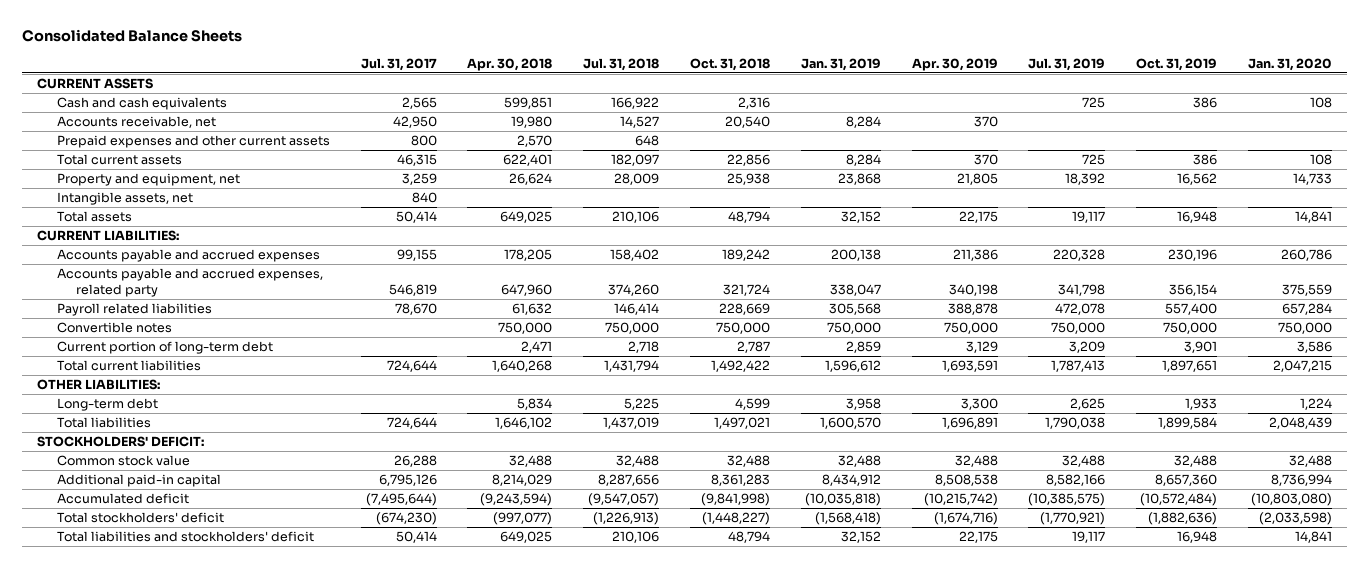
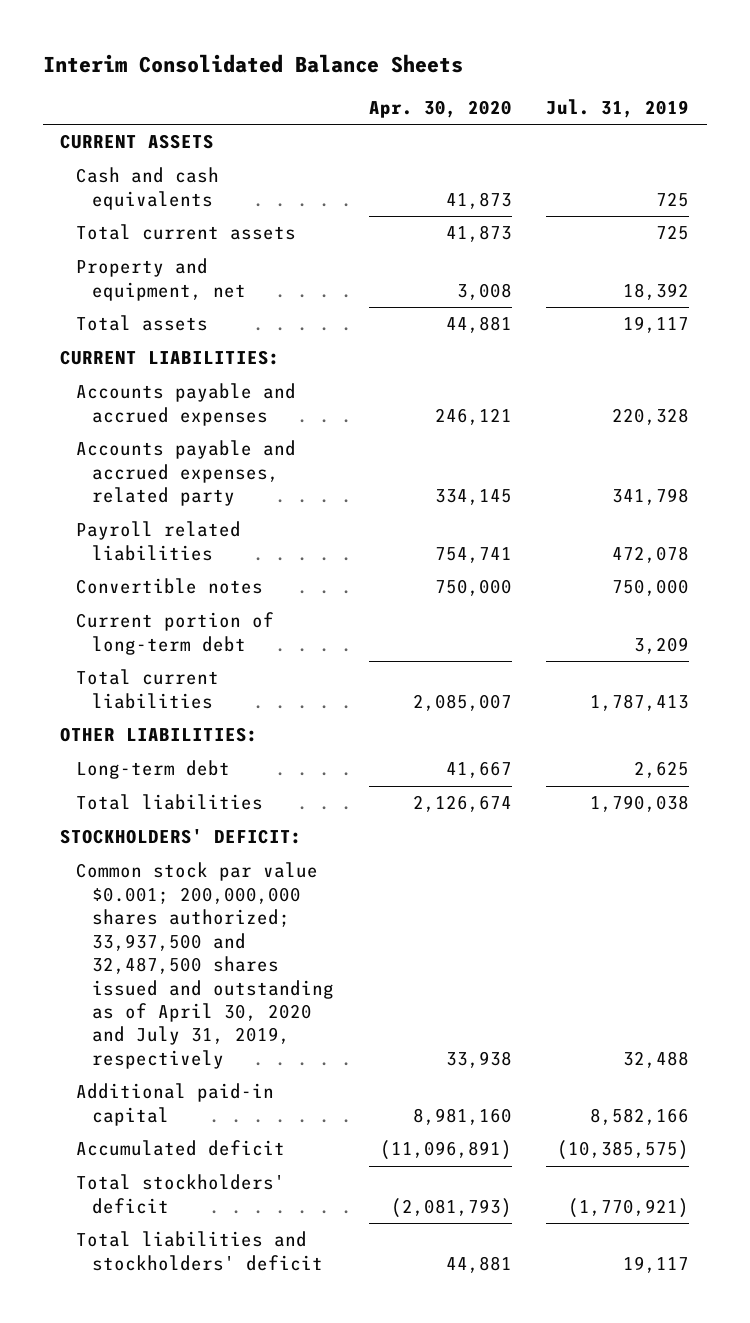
- Consolidated Balance Sheets
+ Interim Consolidated Balance Sheets
- | Jul. 31, 2017 | Apr. 30, 2018 | Jul. 31, 2018 | Oct. 31, 2018 | Jan. 31, 2019 | Apr. 30, 2019 | Jul. 31, 2019 | Oct. 31, 2019 | Jan. 31, 2020
+ | Apr. 30, 2020 | Jul. 31, 2019
- Accounts receivable, net | 42,950 | 19,980 | 14,527 | 20,540 | 8,284 | 370 | | |
- Prepaid expenses and other current assets | 800 | 2,570 | 648 | | | | | |
- Intangible assets, net | 840 | | | | | | | |
- Common stock value | 26,288 | 32,488 | 32,488 | 32,488 | 32,488 | 32,488 | 32,488 | 32,488 | 32,488
+ Common stock par value $0.001; 200,000,000 shares authorized; 33,937,500 and 32,487,500 shares issued and outstanding as of April 30, 2020 and July 31, 2019, respectively | 33,938 | 32,488

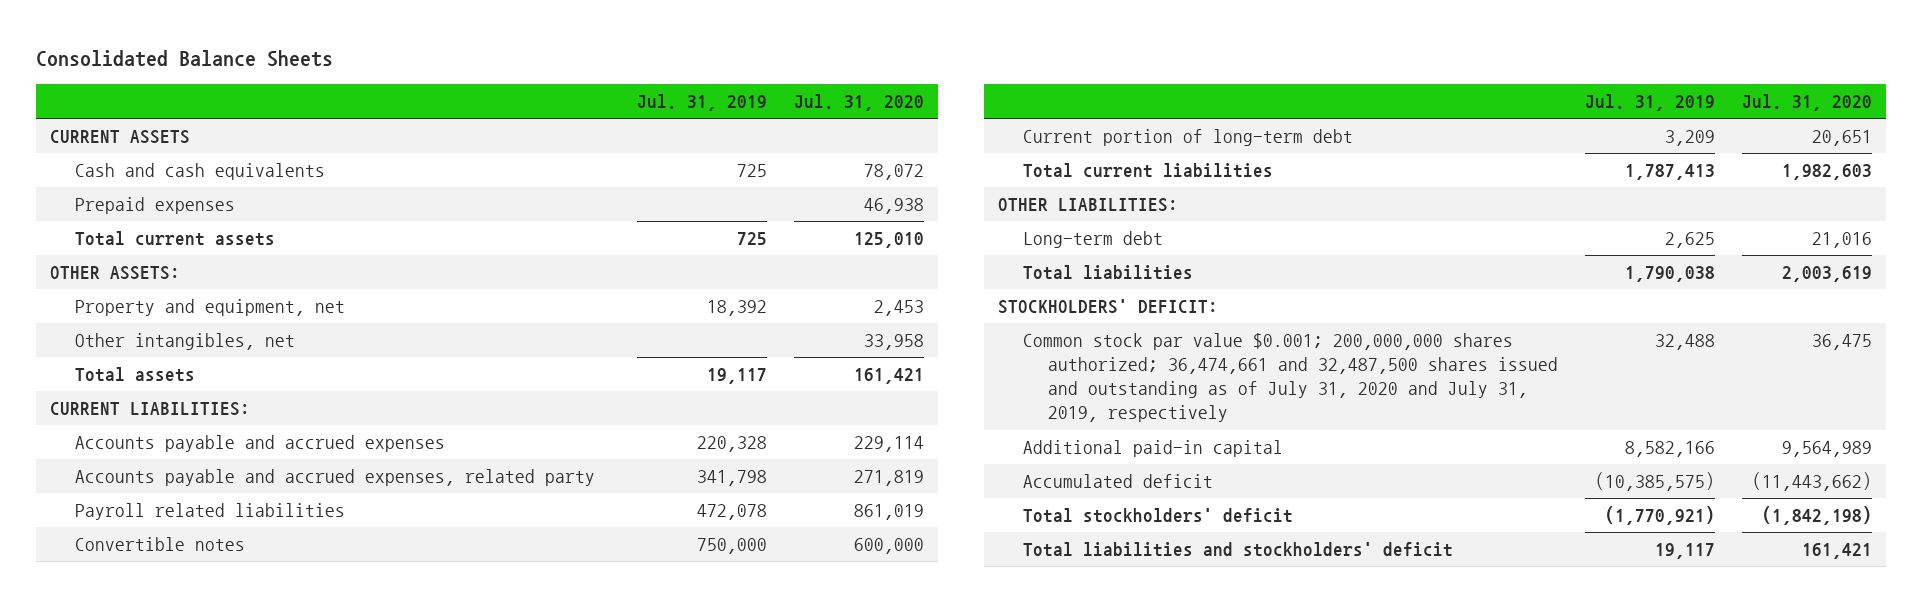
- Interim Consolidated Balance Sheets
+ Consolidated Balance Sheets
- | Apr. 30, 2020 | Jul. 31, 2019
+ | Jul. 31, 2019 | Jul. 31, 2020
+ Prepaid expenses | | 46,938
+ OTHER ASSETS:
+ Other intangibles, net | | 33,958
- Common stock par value $0.001; 200,000,000 shares authorized; 33,937,500 and 32,487,500 shares issued and outstanding as of April 30, 2020 and July 31, 2019, respectively | 33,938 | 32,488
+ Common stock par value $0.001; 200,000,000 shares authorized; 36,474,661 and 32,487,500 shares issued and outstanding as of July 31, 2020 and July 31, 2019, respectively | 32,488 | 36,475

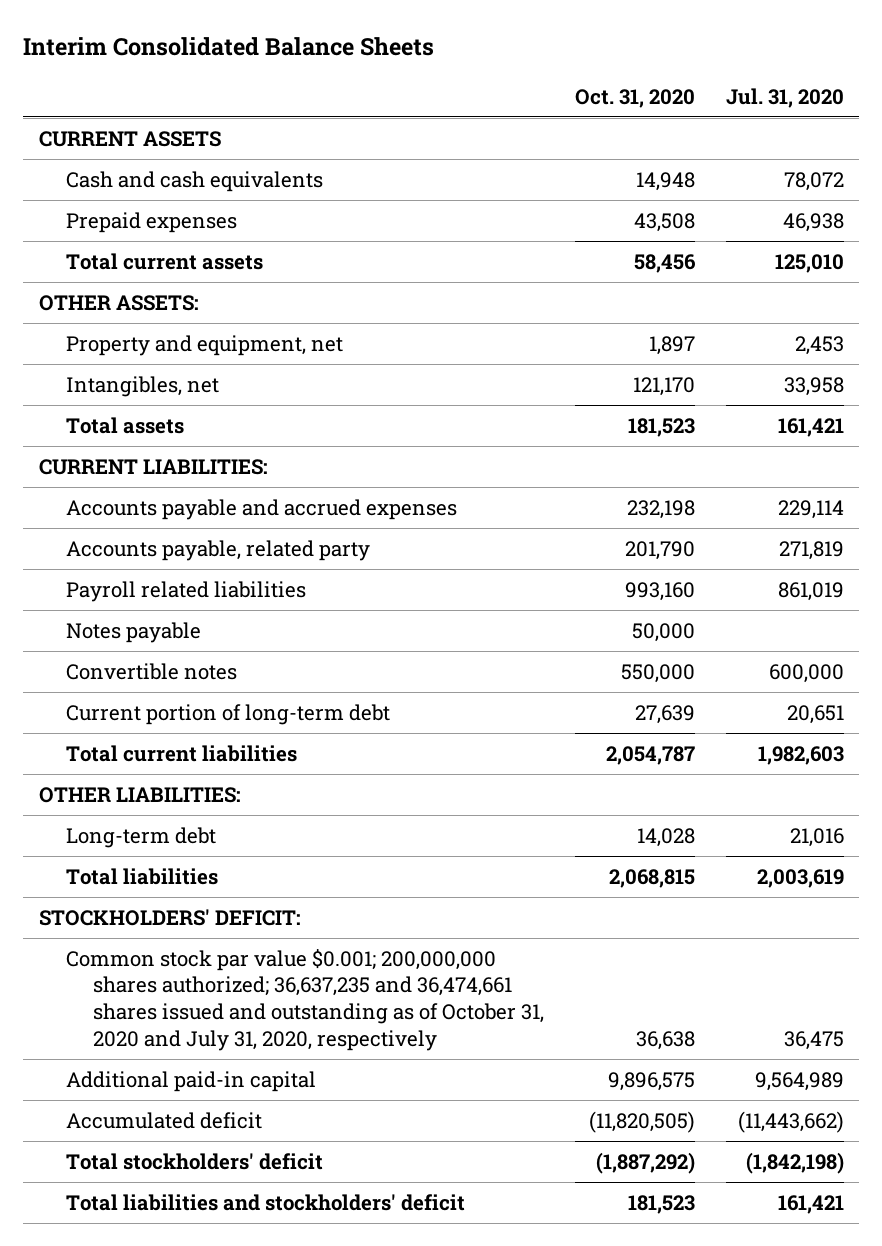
- Consolidated Balance Sheets
+ Interim Consolidated Balance Sheets
- | Jul. 31, 2019 | Jul. 31, 2020
+ | Oct. 31, 2020 | Jul. 31, 2020
- Other intangibles, net | | 33,958
+ Intangibles, net | 121,170 | 33,958
- Accounts payable and accrued expenses, related party | 341,798 | 271,819
+ Accounts payable, related party | 201,790 | 271,819
+ Notes payable | 50,000 |
- Common stock par value $0.001; 200,000,000 shares authorized; 36,474,661 and 32,487,500 shares issued and outstanding as of July 31, 2020 and July 31, 2019, respectively | 32,488 | 36,475
+ Common stock par value $0.001; 200,000,000 shares authorized; 36,637,235 and 36,474,661 shares issued and outstanding as of October 31, 2020 and July 31, 2020, respectively | 36,638 | 36,475

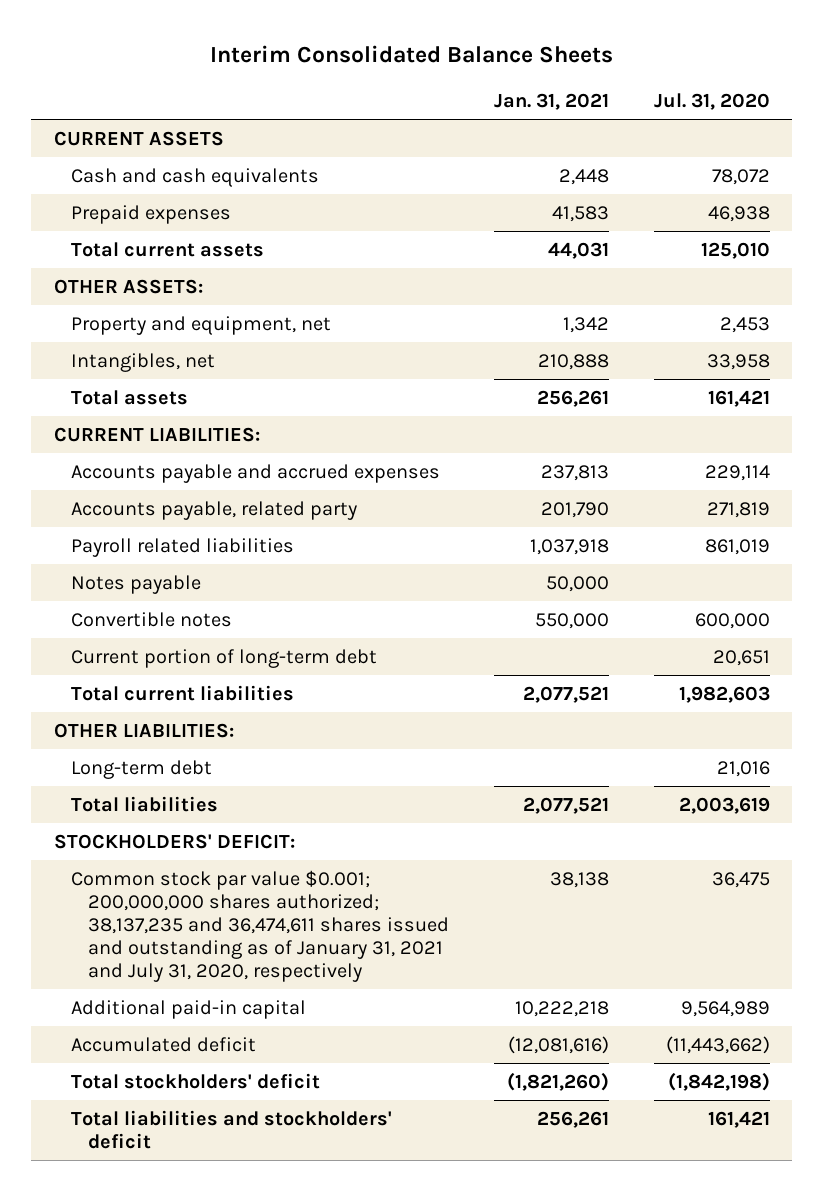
- | Oct. 31, 2020 | Jul. 31, 2020
+ | Jan. 31, 2021 | Jul. 31, 2020
- Common stock par value $0.001; 200,000,000 shares authorized; 36,637,235 and 36,474,661 shares issued and outstanding as of October 31, 2020 and July 31, 2020, respectively | 36,638 | 36,475
+ Common stock par value $0.001; 200,000,000 shares authorized; 38,137,235 and 36,474,611 shares issued and outstanding as of January 31, 2021 and July 31, 2020, respectively | 38,138 | 36,475

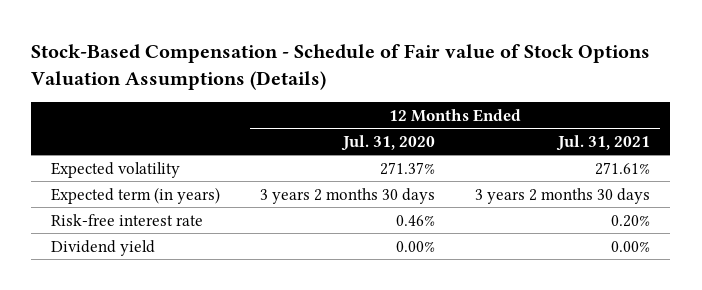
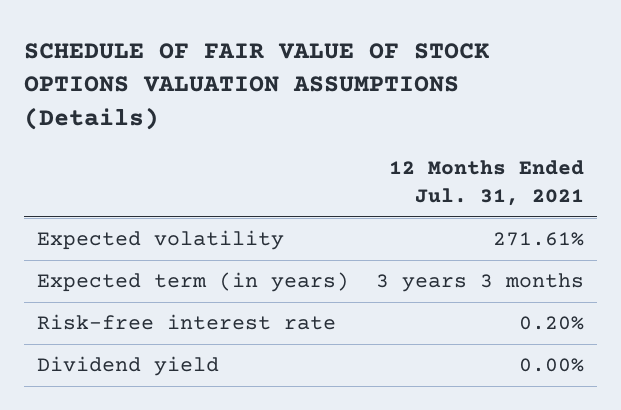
- Stock-Based Compensation - Schedule of Fair value of Stock Options Valuation Assumptions (Details)
+ SCHEDULE OF FAIR VALUE OF STOCK OPTIONS VALUATION ASSUMPTIONS (Details)
- | 12 Months Ended Jul. 31, 2020 | 12 Months Ended Jul. 31, 2021
+ | 12 Months Ended Jul. 31, 2021
- Expected term (in years) | 3 years 2 months 30 days | 3 years 2 months 30 days
+ Expected term (in years) | 3 years 3 months

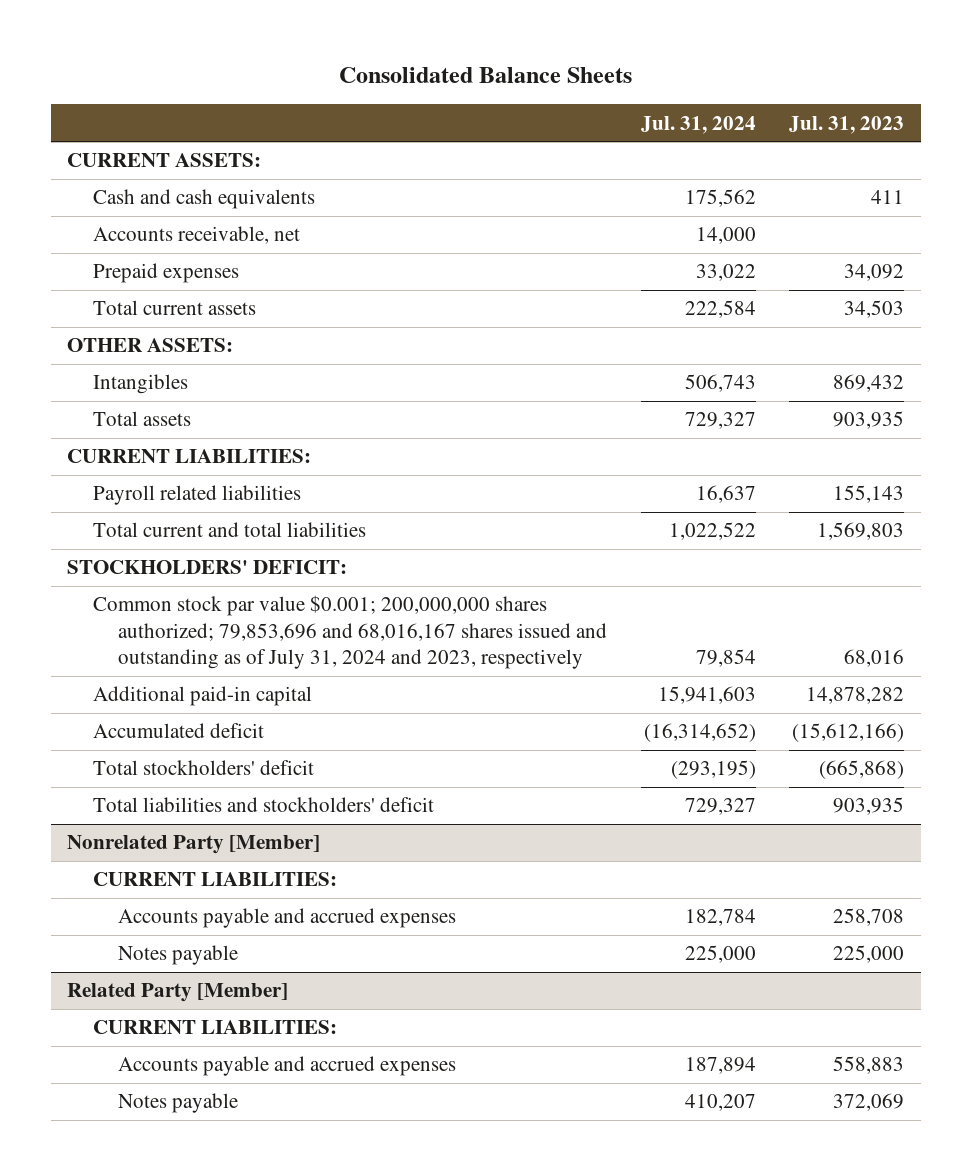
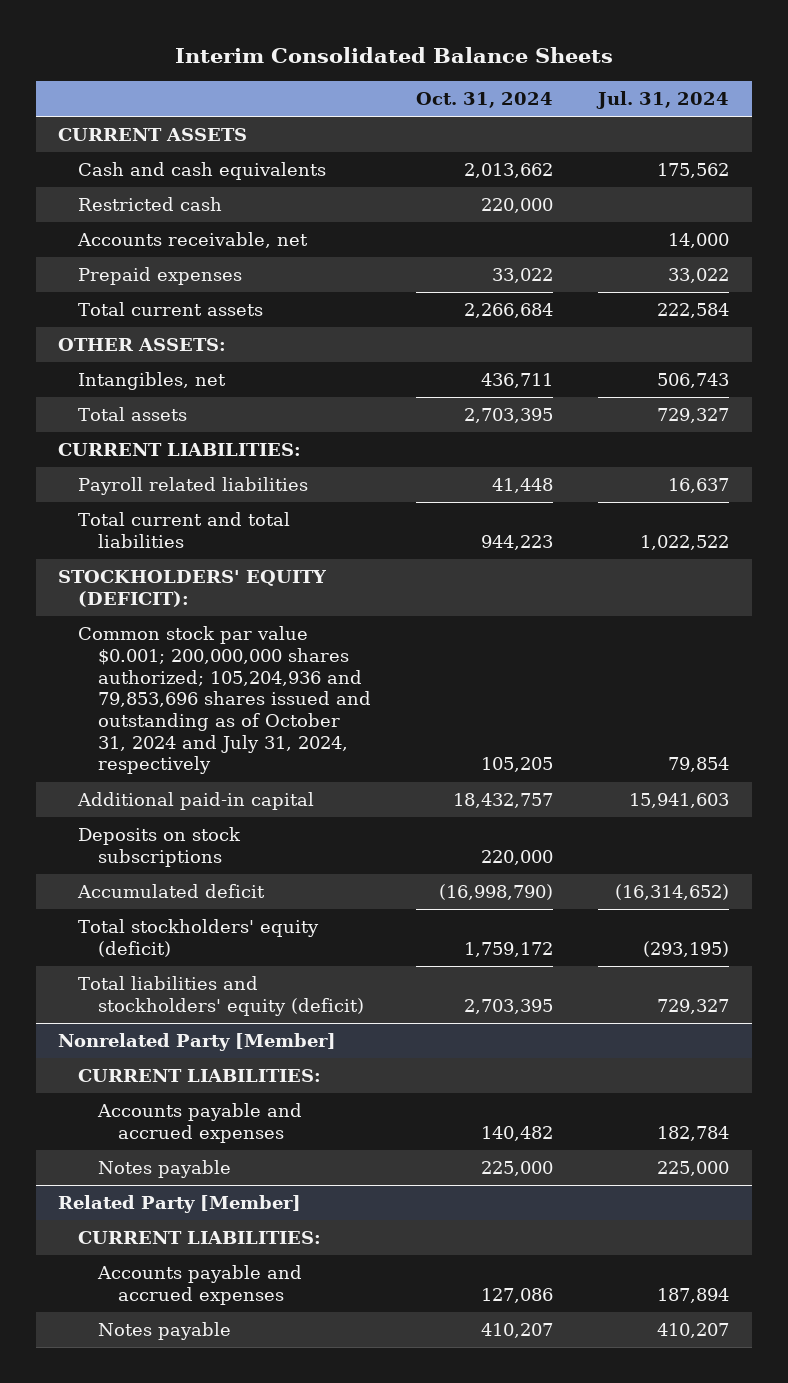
- Consolidated Balance Sheets
+ Interim Consolidated Balance Sheets
- | Jul. 31, 2024 | Jul. 31, 2023
+ | Oct. 31, 2024 | Jul. 31, 2024
- CURRENT ASSETS:
+ CURRENT ASSETS
+ Restricted cash | 220,000 |
- Intangibles | 506,743 | 869,432
+ Intangibles, net | 436,711 | 506,743
- STOCKHOLDERS' DEFICIT:
- Common stock par value $0.001; 200,000,000 shares authorized; 79,853,696 and 68,016,167 shares issued and outstanding as of July 31, 2024 and 2023, respectively | 79,854 | 68,016
+ STOCKHOLDERS' EQUITY (DEFICIT):
+ Common stock par value $0.001; 200,000,000 shares authorized; 105,204,936 and 79,853,696 shares issued and outstanding as of October 31, 2024 and July 31, 2024, respectively | 105,205 | 79,854
+ Deposits on stock subscriptions | 220,000 |
- Total stockholders' deficit | (293,195) | (665,868)
- Total liabilities and stockholders' deficit | 729,327 | 903,935
+ Total stockholders' equity (deficit) | 1,759,172 | (293,195)
+ Total liabilities and stockholders' equity (deficit) | 2,703,395 | 729,327

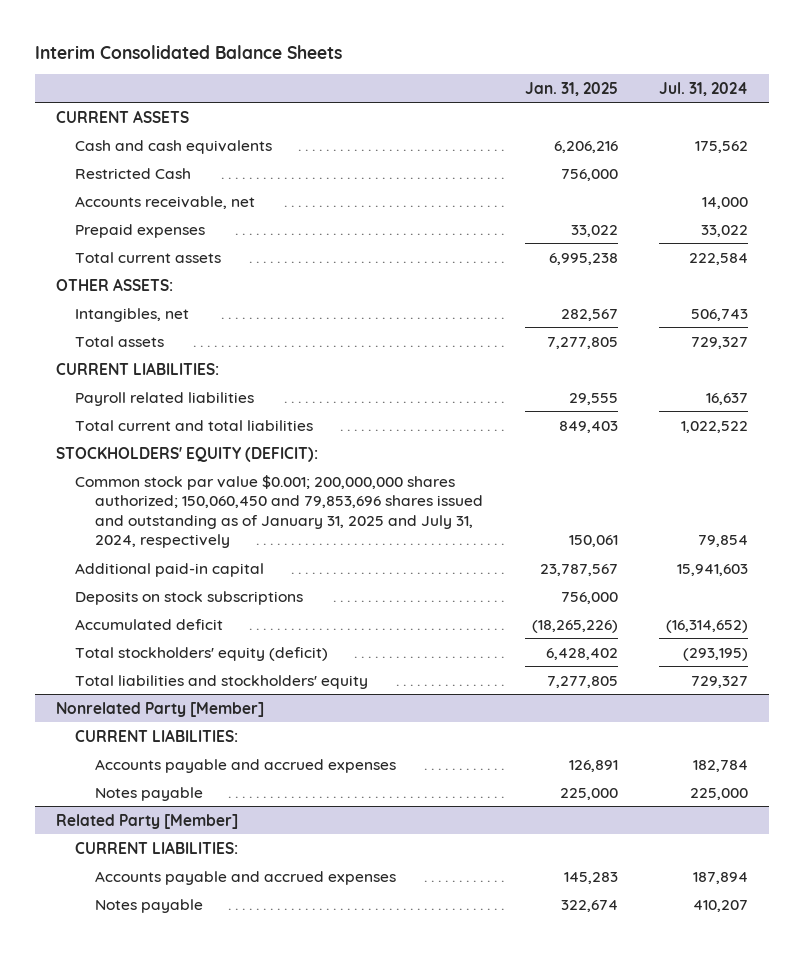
- | Oct. 31, 2024 | Jul. 31, 2024
+ | Jan. 31, 2025 | Jul. 31, 2024
- Restricted cash | 220,000 |
+ Restricted Cash | 756,000 |
- Common stock par value $0.001; 200,000,000 shares authorized; 105,204,936 and 79,853,696 shares issued and outstanding as of October 31, 2024 and July 31, 2024, respectively | 105,205 | 79,854
+ Common stock par value $0.001; 200,000,000 shares authorized; 150,060,450 and 79,853,696 shares issued and outstanding as of January 31, 2025 and July 31, 2024, respectively | 150,061 | 79,854
- Total liabilities and stockholders' equity (deficit) | 2,703,395 | 729,327
+ Total liabilities and stockholders' equity | 7,277,805 | 729,327

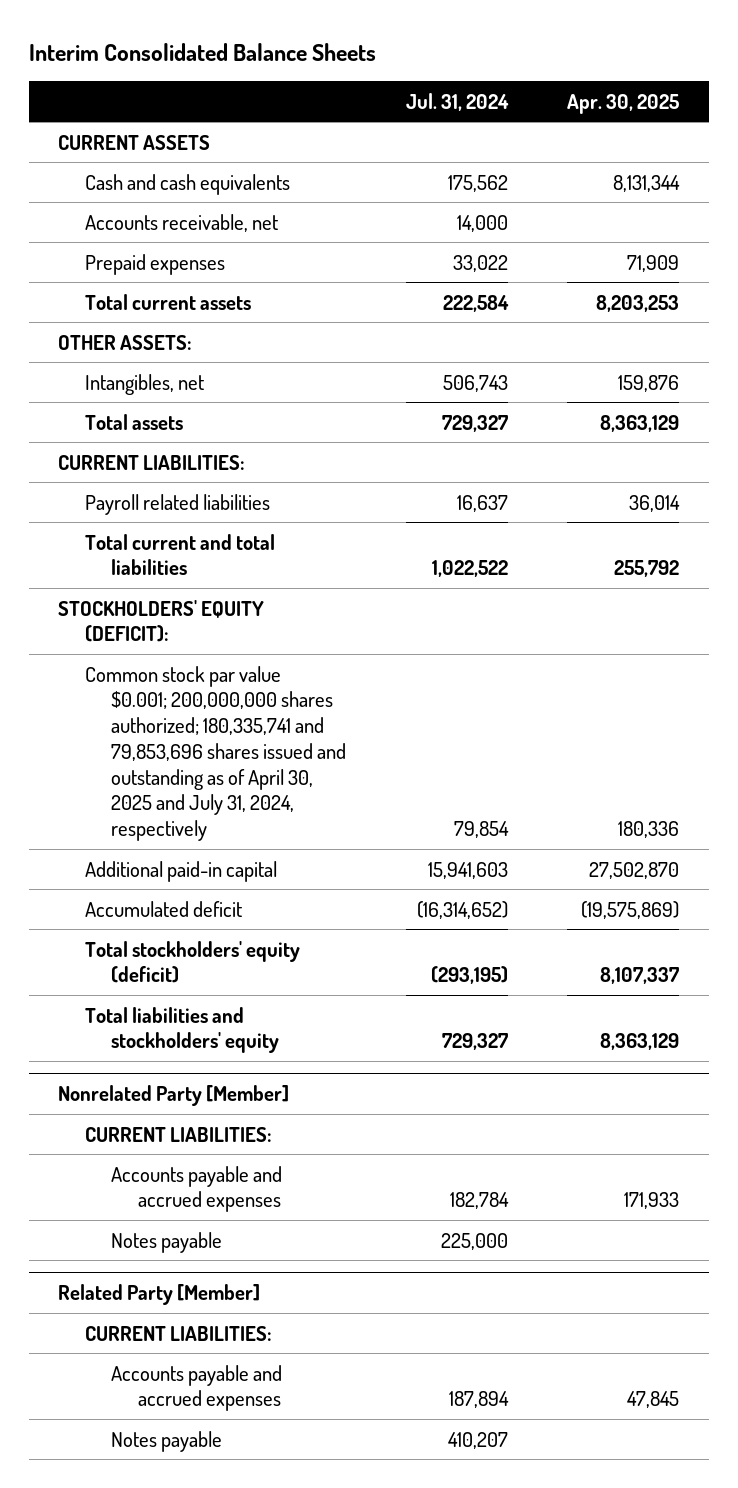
- | Jan. 31, 2025 | Jul. 31, 2024
+ | Jul. 31, 2024 | Apr. 30, 2025
- Restricted Cash | 756,000 |
- Common stock par value $0.001; 200,000,000 shares authorized; 150,060,450 and 79,853,696 shares issued and outstanding as of January 31, 2025 and July 31, 2024, respectively | 150,061 | 79,854
+ Common stock par value $0.001; 200,000,000 shares authorized; 180,335,741 and 79,853,696 shares issued and outstanding as of April 30, 2025 and July 31, 2024, respectively | 79,854 | 180,336
- Deposits on stock subscriptions | 756,000 |

